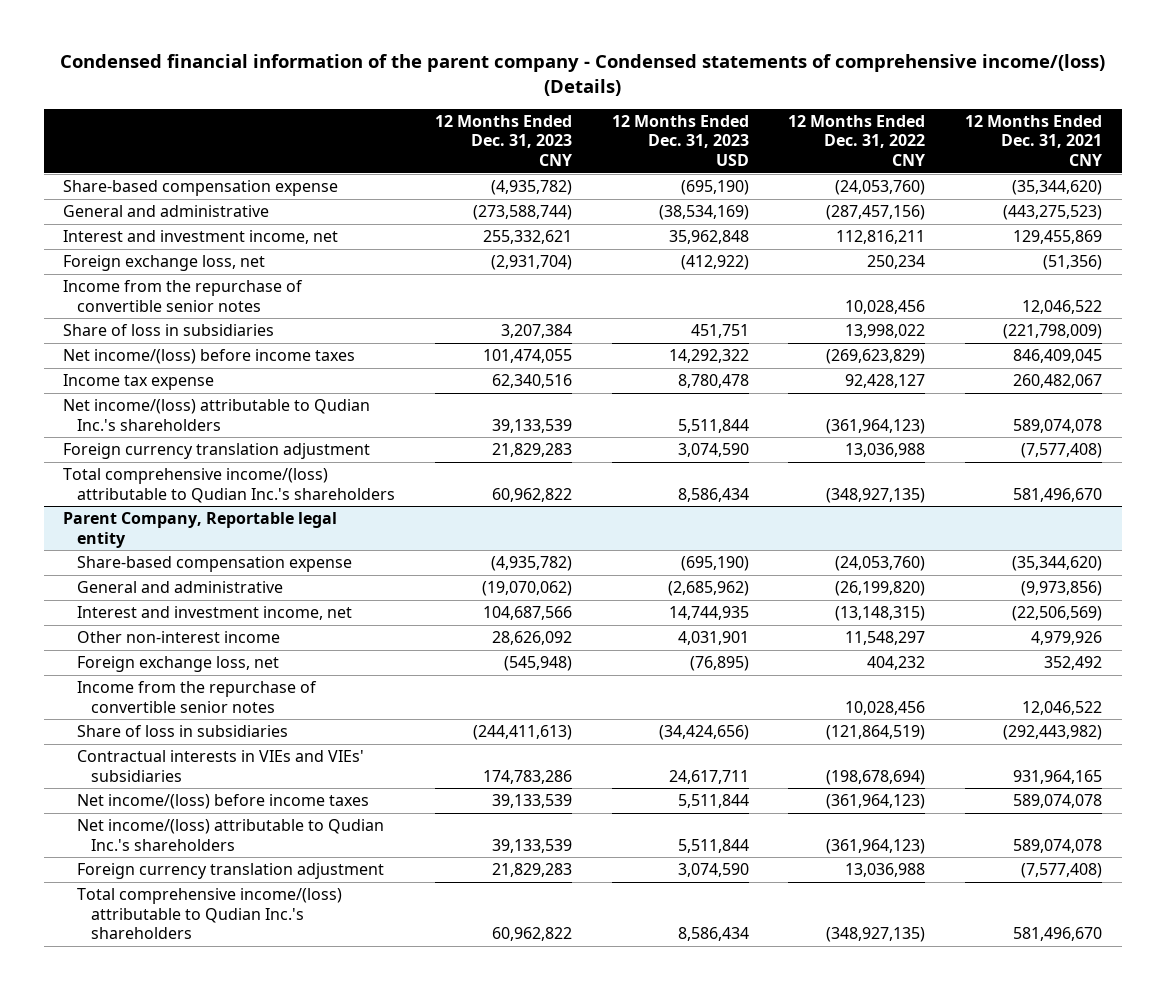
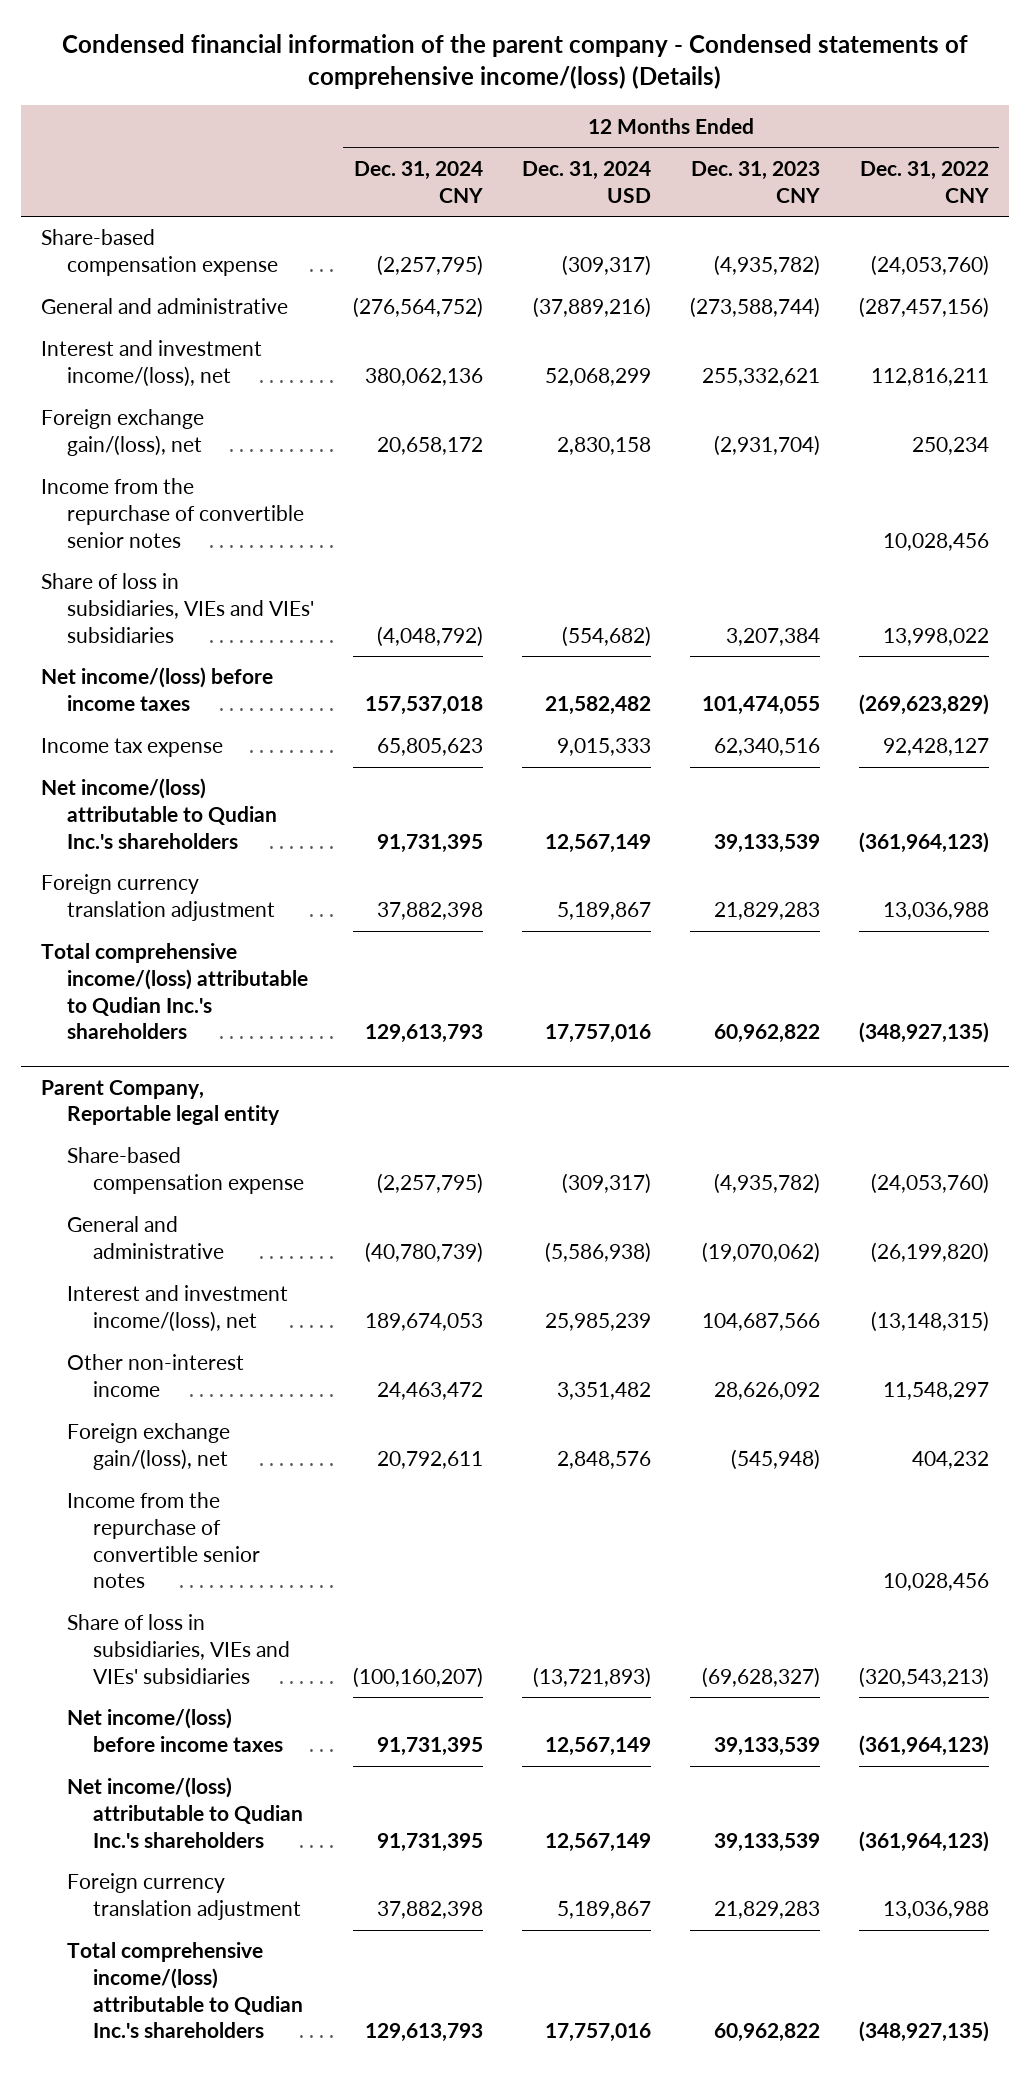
- | 12 Months Ended Dec. 31, 2023 CNY | 12 Months Ended Dec. 31, 2023 USD | 12 Months Ended Dec. 31, 2022 CNY | 12 Months Ended Dec. 31, 2021 CNY
+ | 12 Months Ended Dec. 31, 2024 CNY | 12 Months Ended Dec. 31, 2024 USD | 12 Months Ended Dec. 31, 2023 CNY | 12 Months Ended Dec. 31, 2022 CNY
- Interest and investment income, net | 255,332,621 | 35,962,848 | 112,816,211 | 129,455,869
- Foreign exchange loss, net | (2,931,704) | (412,922) | 250,234 | (51,356)
+ Interest and investment income/(loss), net | 380,062,136 | 52,068,299 | 255,332,621 | 112,816,211
+ Foreign exchange gain/(loss), net | 20,658,172 | 2,830,158 | (2,931,704) | 250,234
- Share of loss in subsidiaries | 3,207,384 | 451,751 | 13,998,022 | (221,798,009)
+ Share of loss in subsidiaries, VIEs and VIEs' subsidiaries | (4,048,792) | (554,682) | 3,207,384 | 13,998,022
@ Parent Company, Reportable legal entity
- Interest and investment income, net | 104,687,566 | 14,744,935 | (13,148,315) | (22,506,569)
+ Interest and investment income/(loss), net | 189,674,053 | 25,985,239 | 104,687,566 | (13,148,315)
- Foreign exchange loss, net | (545,948) | (76,895) | 404,232 | 352,492
+ Foreign exchange gain/(loss), net | 20,792,611 | 2,848,576 | (545,948) | 404,232
- Share of loss in subsidiaries | (244,411,613) | (34,424,656) | (121,864,519) | (292,443,982)
- Contractual interests in VIEs and VIEs' subsidiaries | 174,783,286 | 24,617,711 | (198,678,694) | 931,964,165
+ Share of loss in subsidiaries, VIEs and VIEs' subsidiaries | (100,160,207) | (13,721,893) | (69,628,327) | (320,543,213)

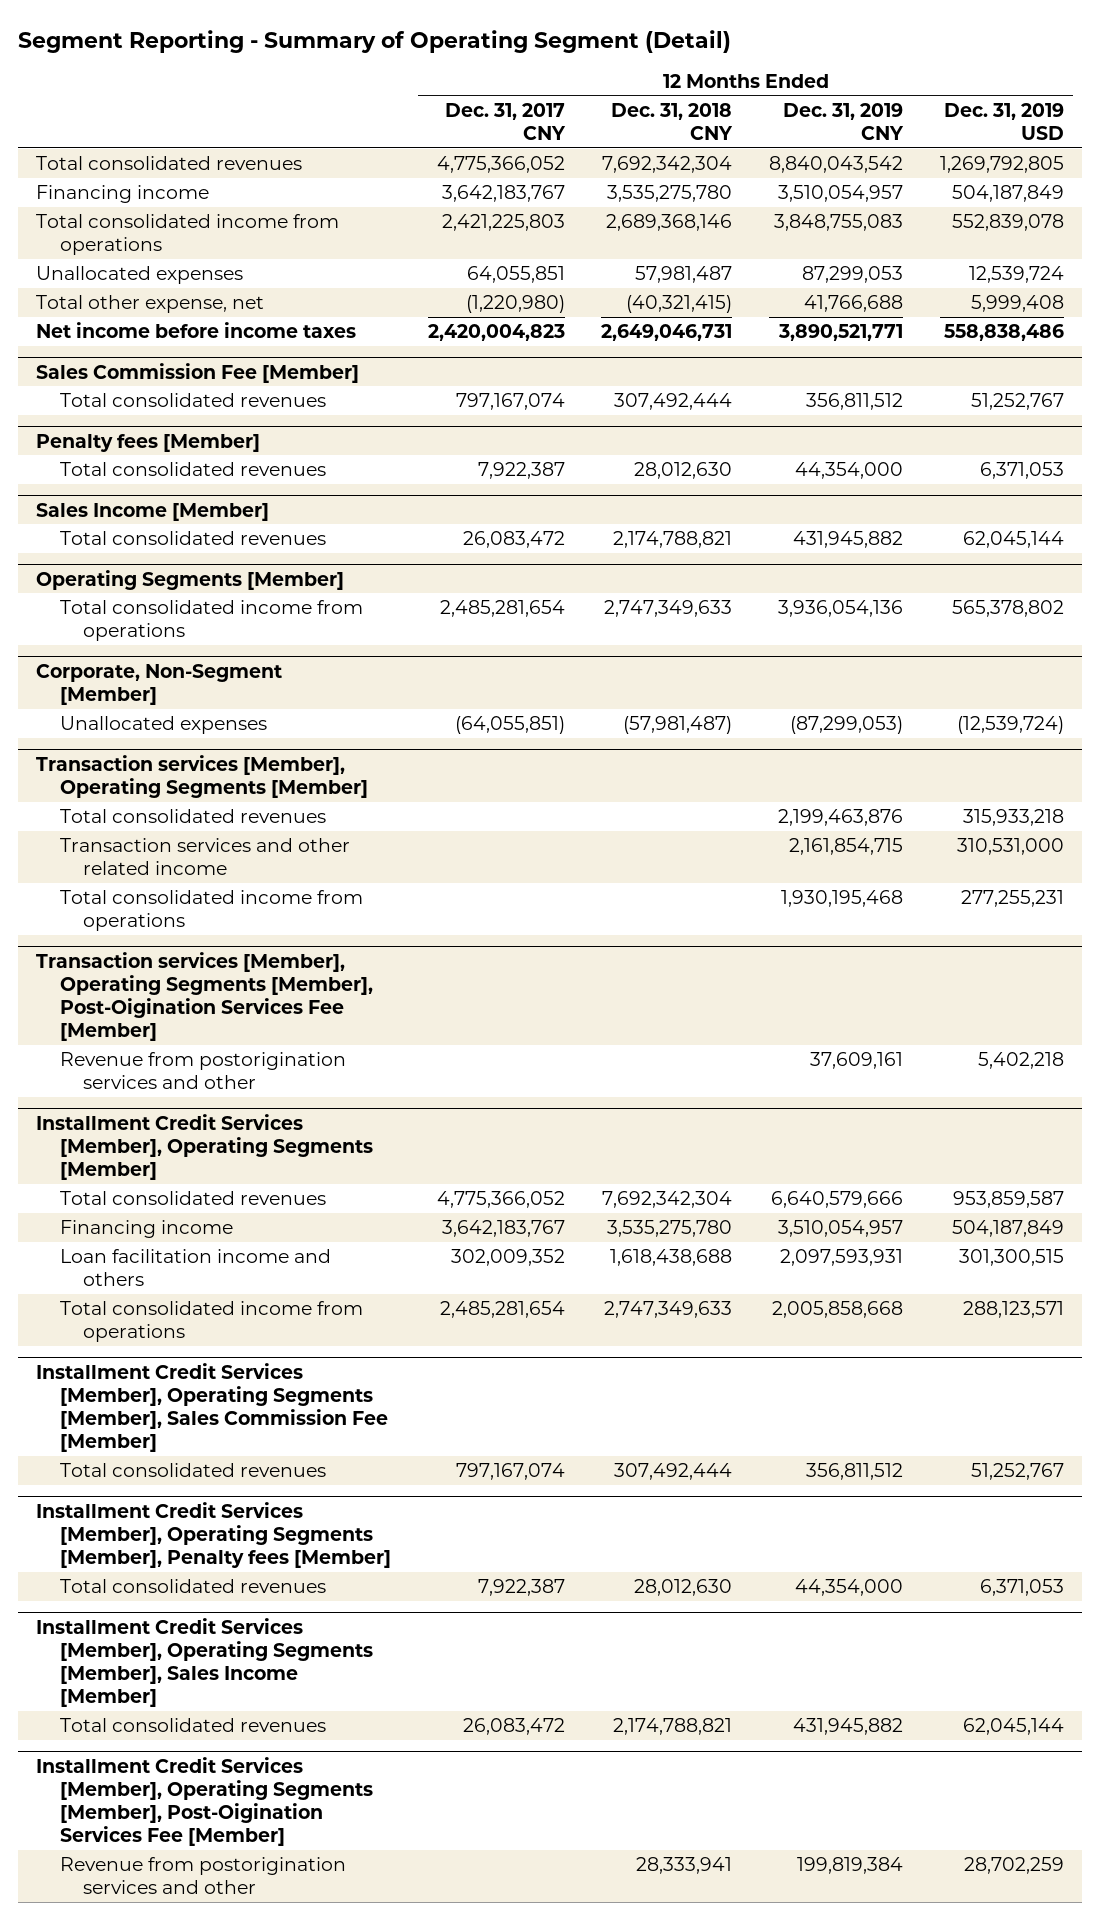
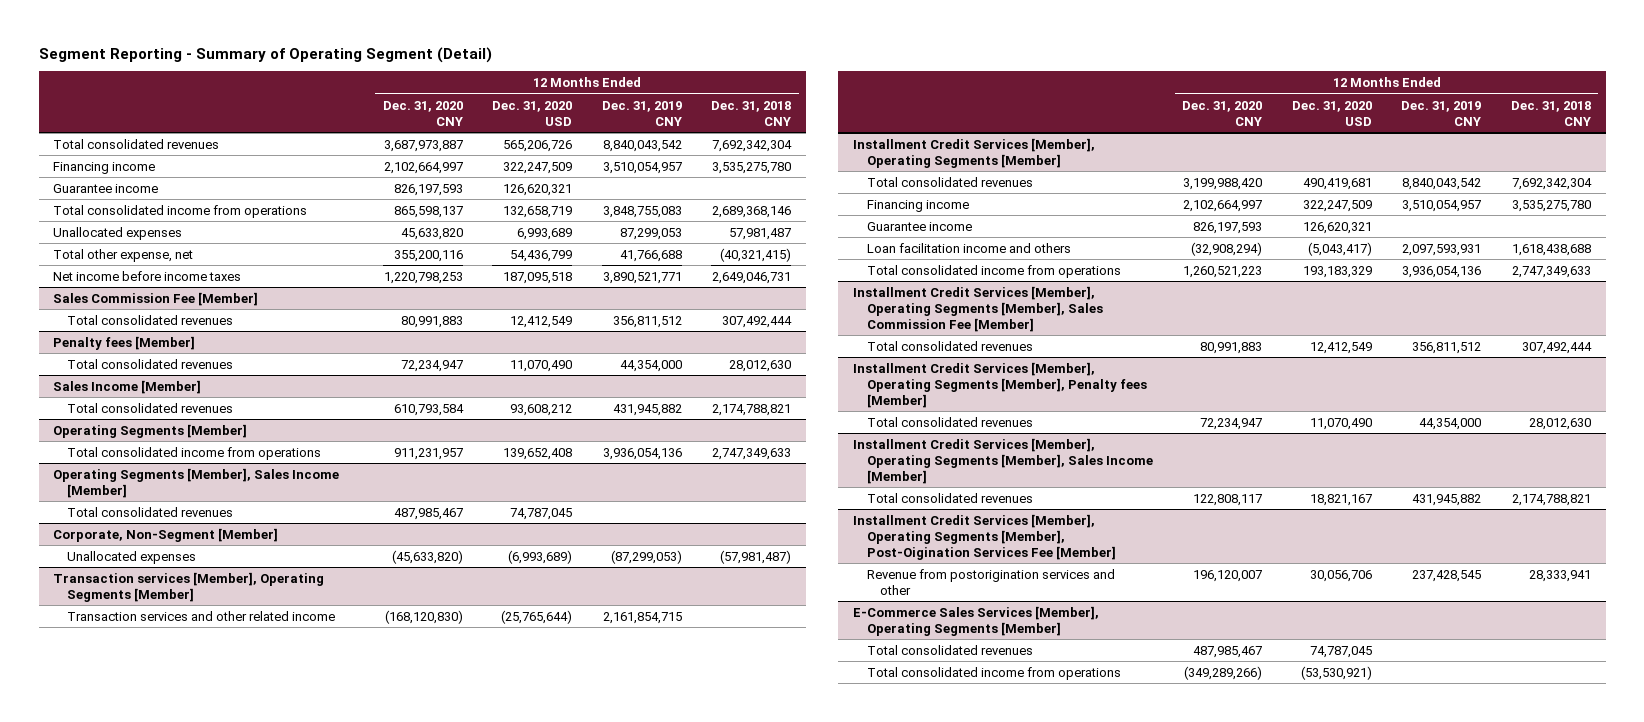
- | 12 Months Ended Dec. 31, 2017 CNY | 12 Months Ended Dec. 31, 2018 CNY | 12 Months Ended Dec. 31, 2019 CNY | 12 Months Ended Dec. 31, 2019 USD
+ | 12 Months Ended Dec. 31, 2020 CNY | 12 Months Ended Dec. 31, 2020 USD | 12 Months Ended Dec. 31, 2019 CNY | 12 Months Ended Dec. 31, 2018 CNY
+ Guarantee income | 826,197,593 | 126,620,321 | |
+ Operating Segments [Member], Sales Income [Member]
+ Total consolidated revenues | 487,985,467 | 74,787,045 | |
@ Transaction services [Member], Operating Segments [Member]
- Total consolidated revenues | | | 2,199,463,876 | 315,933,218
- Total consolidated income from operations | | | 1,930,195,468 | 277,255,231
- Transaction services [Member], Operating Segments [Member], Post-Oigination Services Fee [Member]
- Revenue from postorigination services and other | | | 37,609,161 | 5,402,218
@ Installment Credit Services [Member], Operating Segments [Member]
- Total consolidated revenues | 4,775,366,052 | 7,692,342,304 | 6,640,579,666 | 953,859,587
+ Total consolidated revenues | 3,199,988,420 | 490,419,681 | 8,840,043,542 | 7,692,342,304
+ Guarantee income | 826,197,593 | 126,620,321 | |
- Total consolidated income from operations | 2,485,281,654 | 2,747,349,633 | 2,005,858,668 | 288,123,571
+ Total consolidated income from operations | 1,260,521,223 | 193,183,329 | 3,936,054,136 | 2,747,349,633
@ Installment Credit Services [Member], Operating Segments [Member], Post-Oigination Services Fee [Member]
- Revenue from postorigination services and other | | 28,333,941 | 199,819,384 | 28,702,259
+ Revenue from postorigination services and other | 196,120,007 | 30,056,706 | 237,428,545 | 28,333,941
+ E-Commerce Sales Services [Member], Operating Segments [Member]
+ Total consolidated revenues | 487,985,467 | 74,787,045 | |
+ Total consolidated income from operations | (349,289,266) | (53,530,921) | |

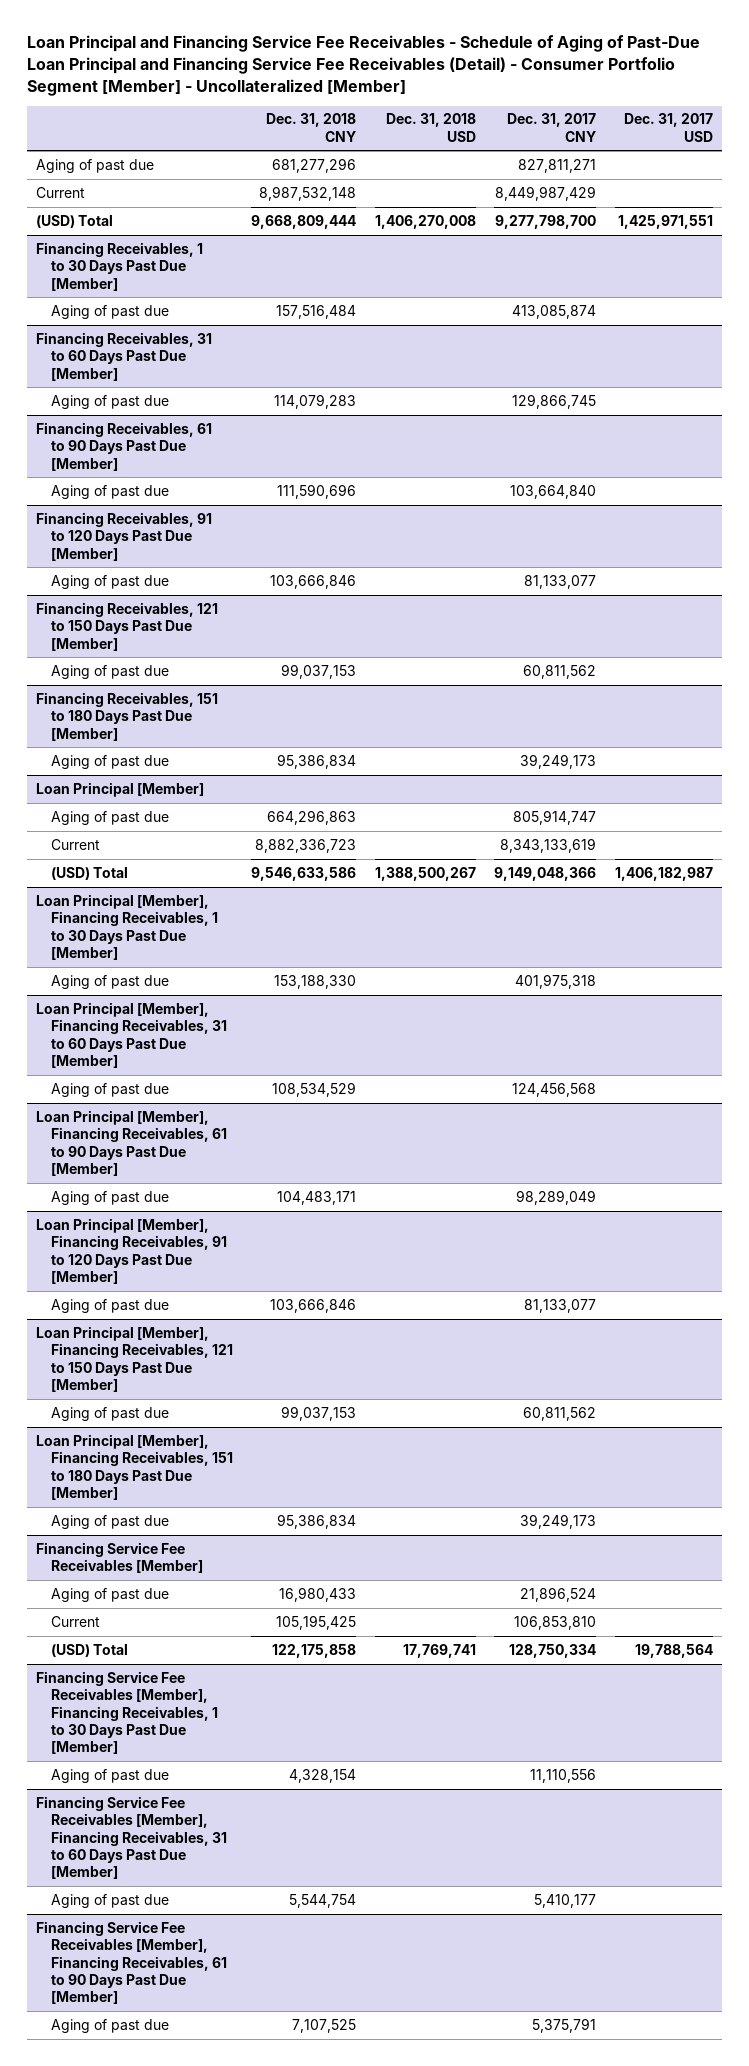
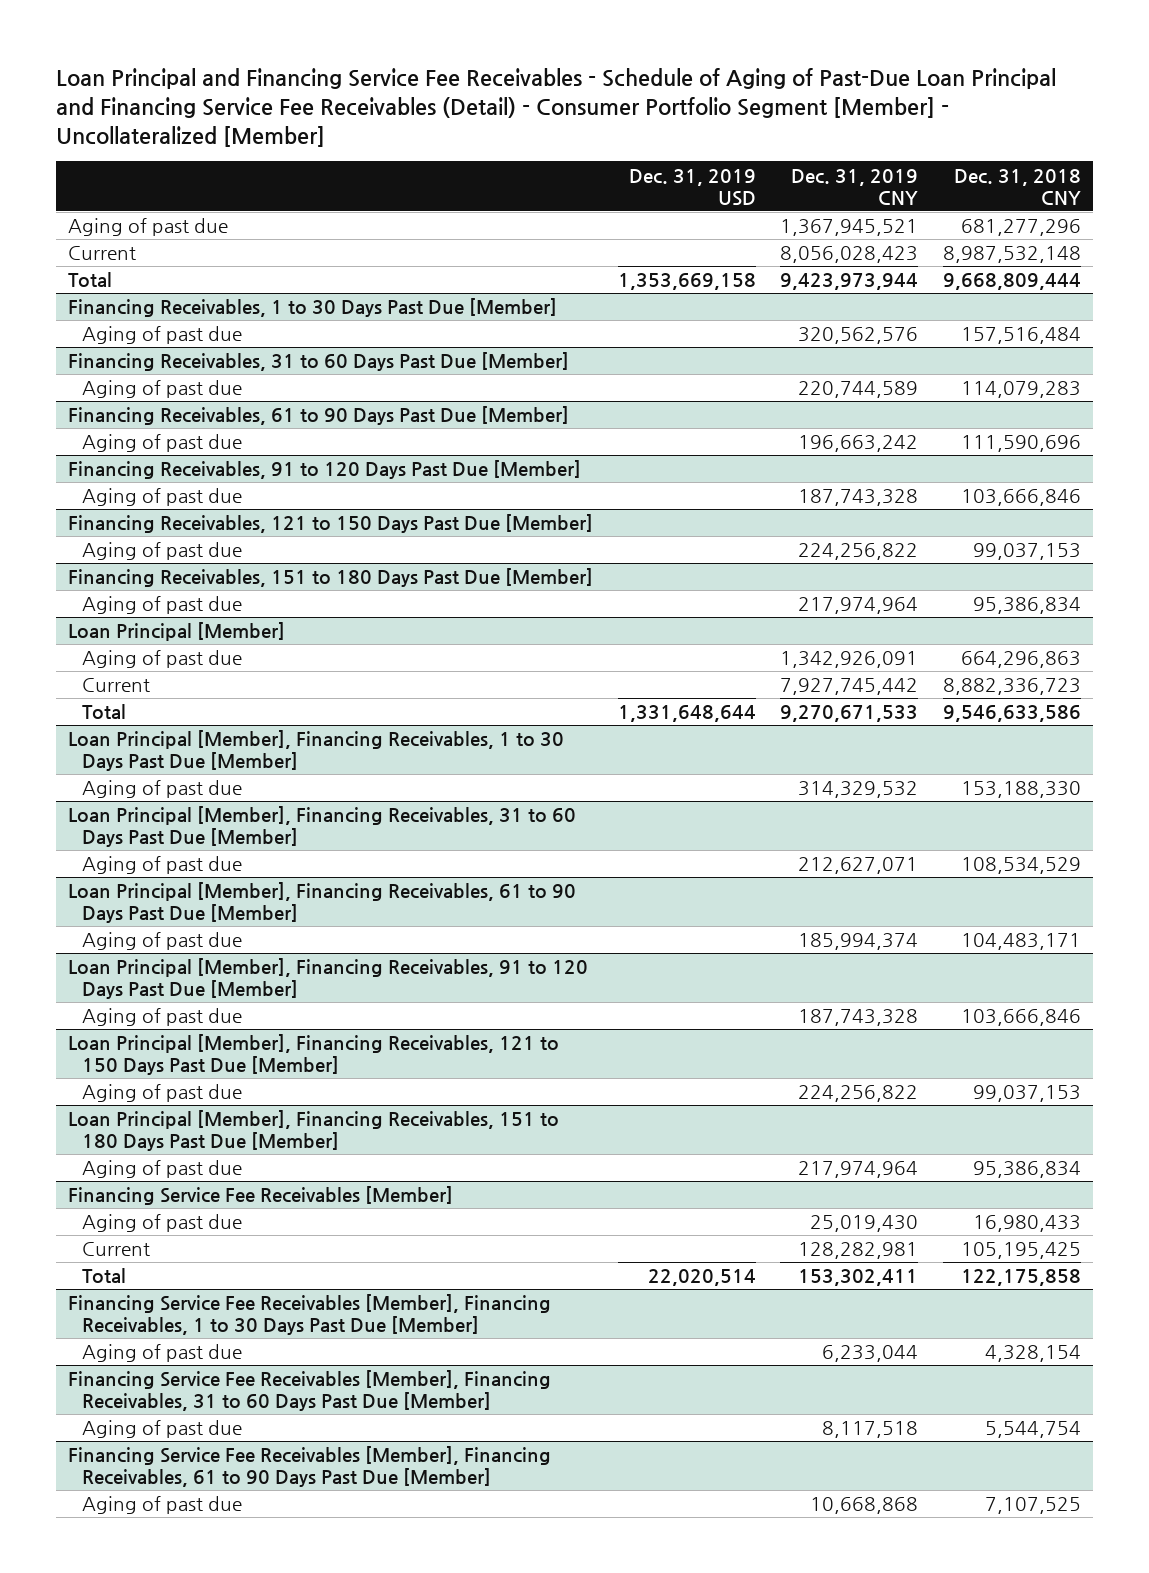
- | Dec. 31, 2018 CNY | Dec. 31, 2018 USD | Dec. 31, 2017 CNY | Dec. 31, 2017 USD
+ | Dec. 31, 2019 USD | Dec. 31, 2019 CNY | Dec. 31, 2018 CNY
- (USD) Total | 9,668,809,444 | 1,406,270,008 | 9,277,798,700 | 1,425,971,551
+ Total | 1,353,669,158 | 9,423,973,944 | 9,668,809,444
@ Loan Principal [Member]
- (USD) Total | 9,546,633,586 | 1,388,500,267 | 9,149,048,366 | 1,406,182,987
+ Total | 1,331,648,644 | 9,270,671,533 | 9,546,633,586
@ Financing Service Fee Receivables [Member]
- (USD) Total | 122,175,858 | 17,769,741 | 128,750,334 | 19,788,564
+ Total | 22,020,514 | 153,302,411 | 122,175,858

